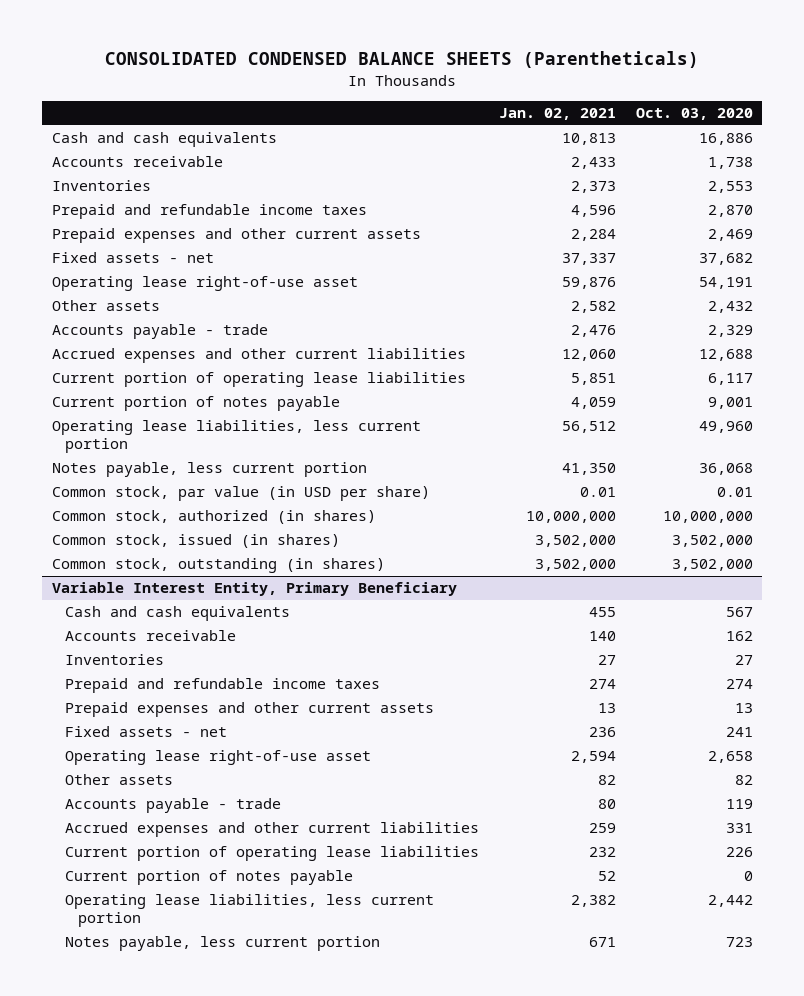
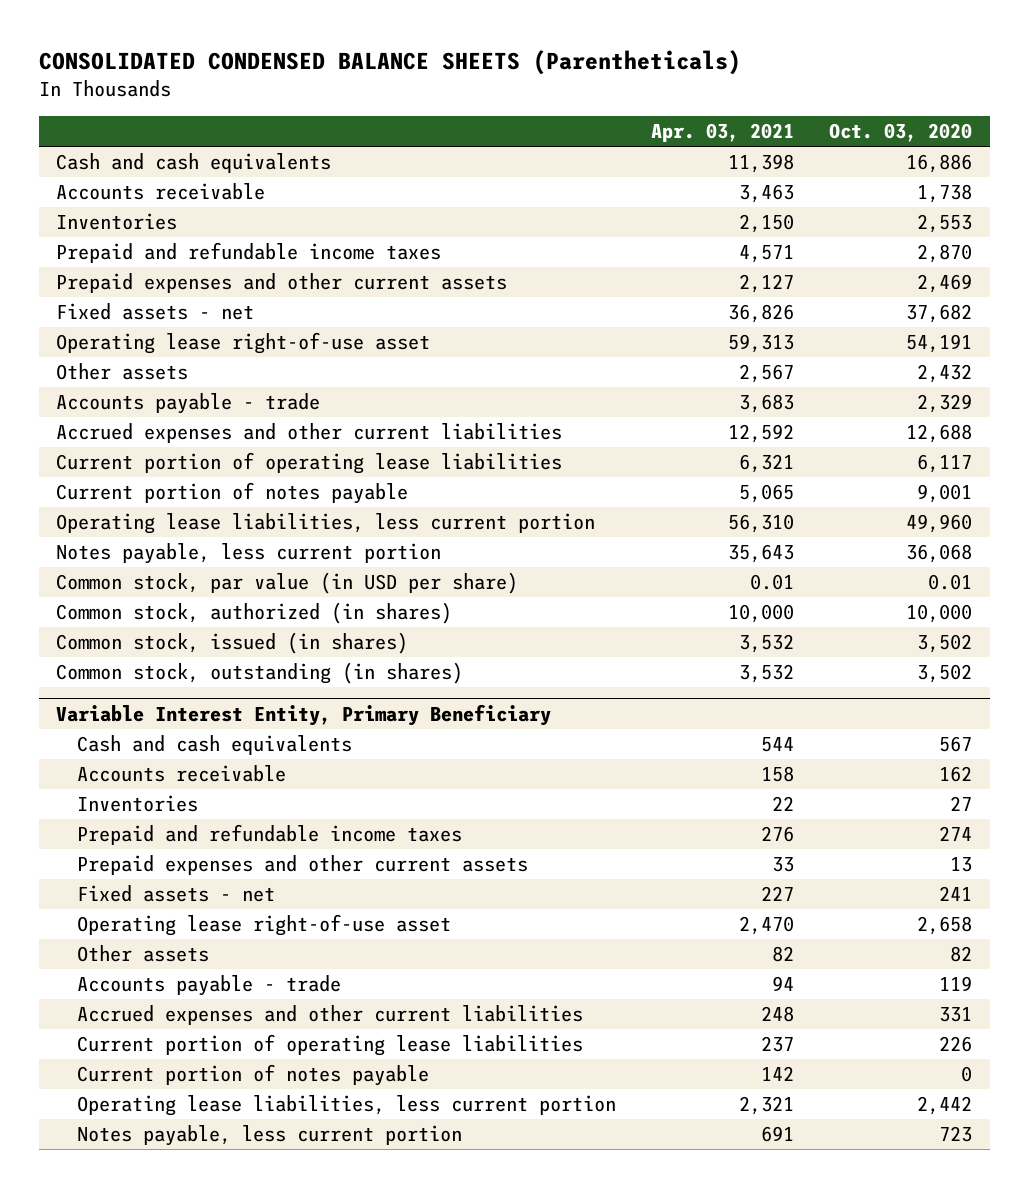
- | Jan. 02, 2021 | Oct. 03, 2020
+ | Apr. 03, 2021 | Oct. 03, 2020
- Common stock, authorized (in shares) | 10,000,000 | 10,000,000
- Common stock, issued (in shares) | 3,502,000 | 3,502,000
- Common stock, outstanding (in shares) | 3,502,000 | 3,502,000
+ Common stock, authorized (in shares) | 10,000 | 10,000
+ Common stock, issued (in shares) | 3,532 | 3,502
+ Common stock, outstanding (in shares) | 3,532 | 3,502

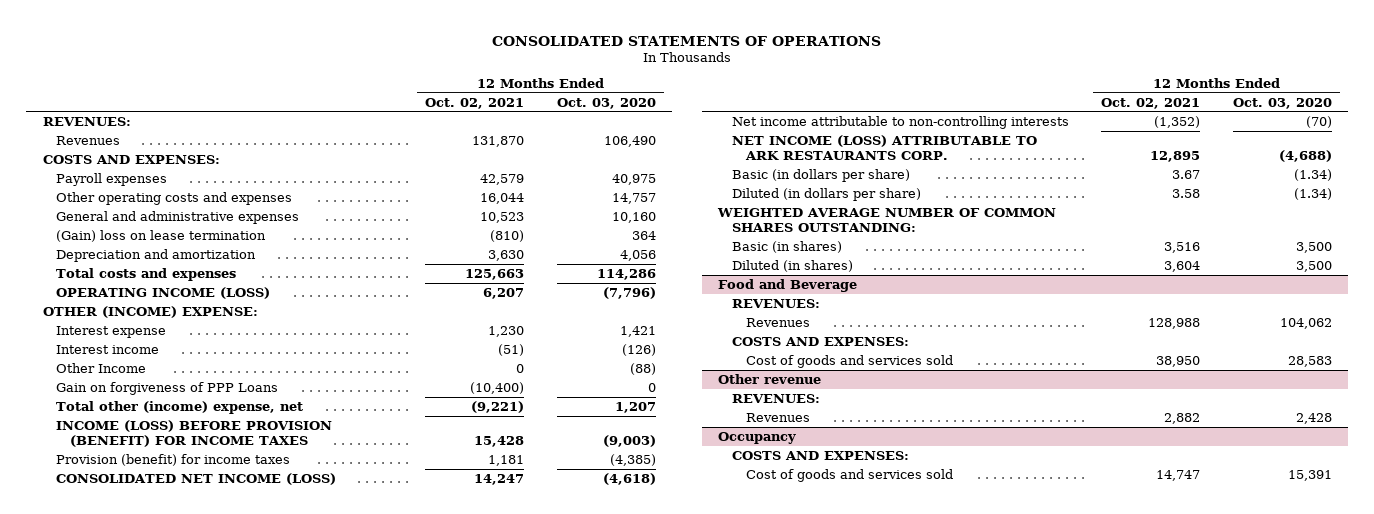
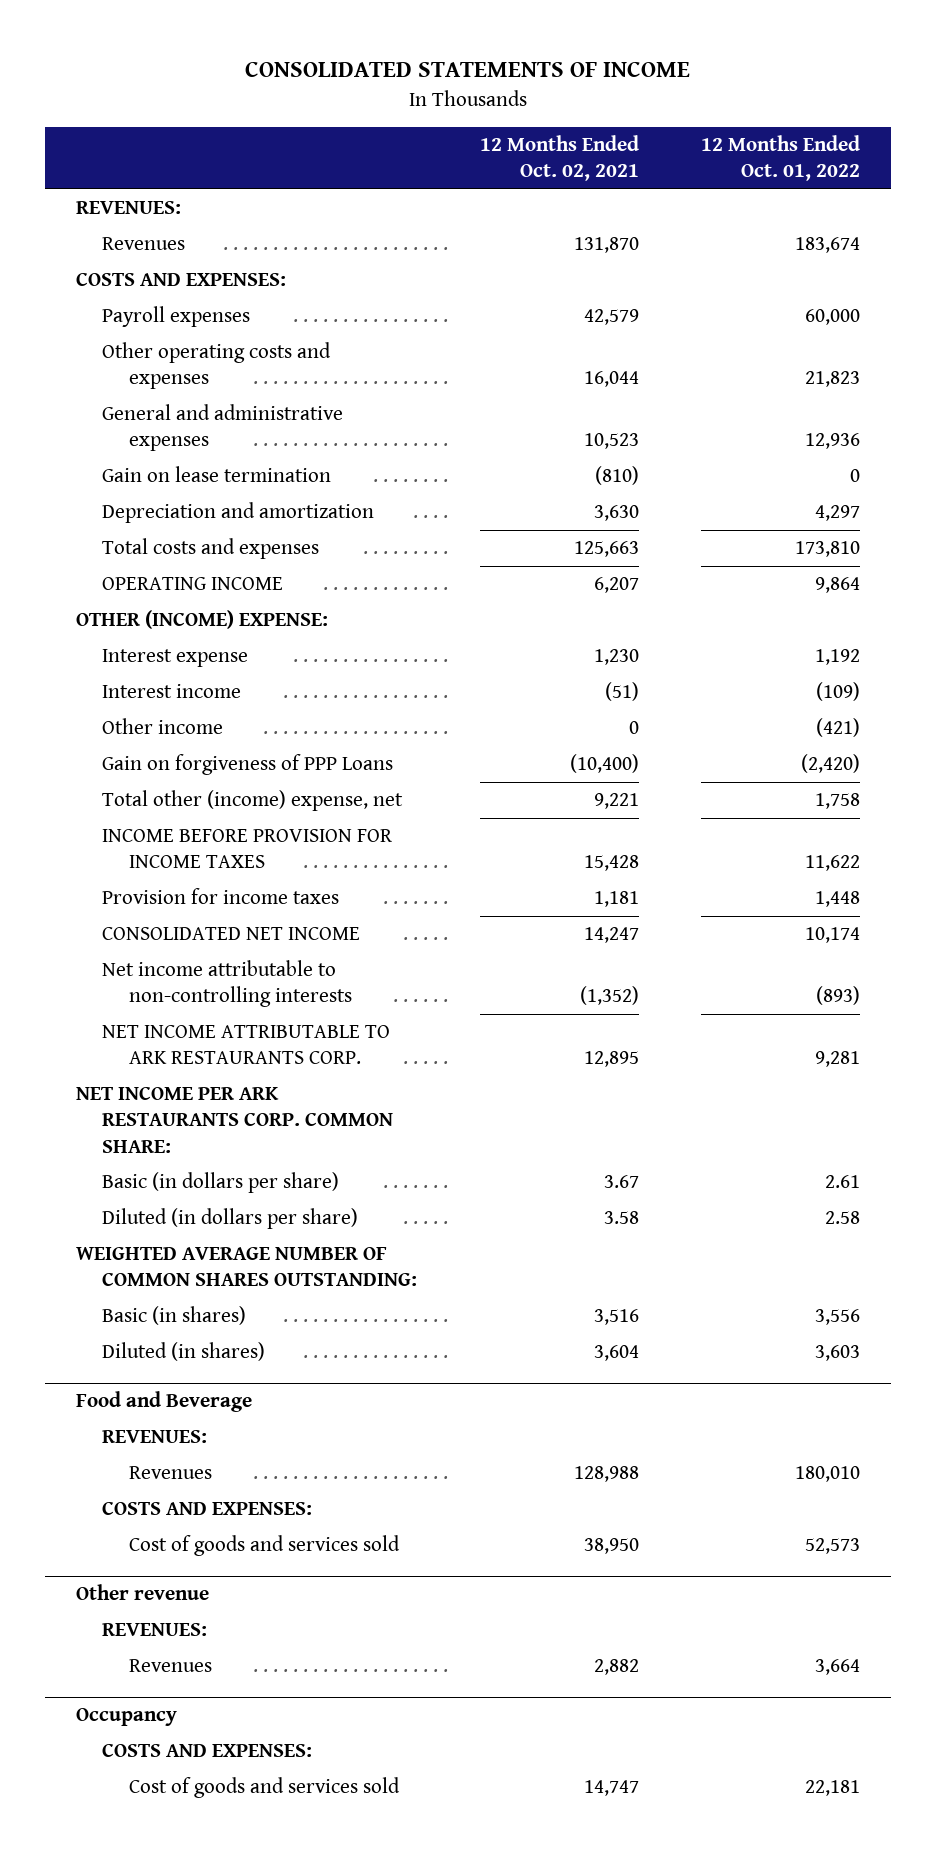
- CONSOLIDATED STATEMENTS OF OPERATIONS
+ CONSOLIDATED STATEMENTS OF INCOME
- | 12 Months Ended Oct. 02, 2021 | 12 Months Ended Oct. 03, 2020
+ | 12 Months Ended Oct. 02, 2021 | 12 Months Ended Oct. 01, 2022
- (Gain) loss on lease termination | (810) | 364
+ Gain on lease termination | (810) | 0
- OPERATING INCOME (LOSS) | 6,207 | (7,796)
+ OPERATING INCOME | 6,207 | 9,864
- Other Income | 0 | (88)
+ Other income | 0 | (421)
- Total other (income) expense, net | (9,221) | 1,207
- INCOME (LOSS) BEFORE PROVISION (BENEFIT) FOR INCOME TAXES | 15,428 | (9,003)
- Provision (benefit) for income taxes | 1,181 | (4,385)
- CONSOLIDATED NET INCOME (LOSS) | 14,247 | (4,618)
+ Total other (income) expense, net | 9,221 | 1,758
+ INCOME BEFORE PROVISION FOR INCOME TAXES | 15,428 | 11,622
+ Provision for income taxes | 1,181 | 1,448
+ CONSOLIDATED NET INCOME | 14,247 | 10,174
- NET INCOME (LOSS) ATTRIBUTABLE TO ARK RESTAURANTS CORP. | 12,895 | (4,688)
+ NET INCOME ATTRIBUTABLE TO ARK RESTAURANTS CORP. | 12,895 | 9,281
+ NET INCOME PER ARK RESTAURANTS CORP. COMMON SHARE:

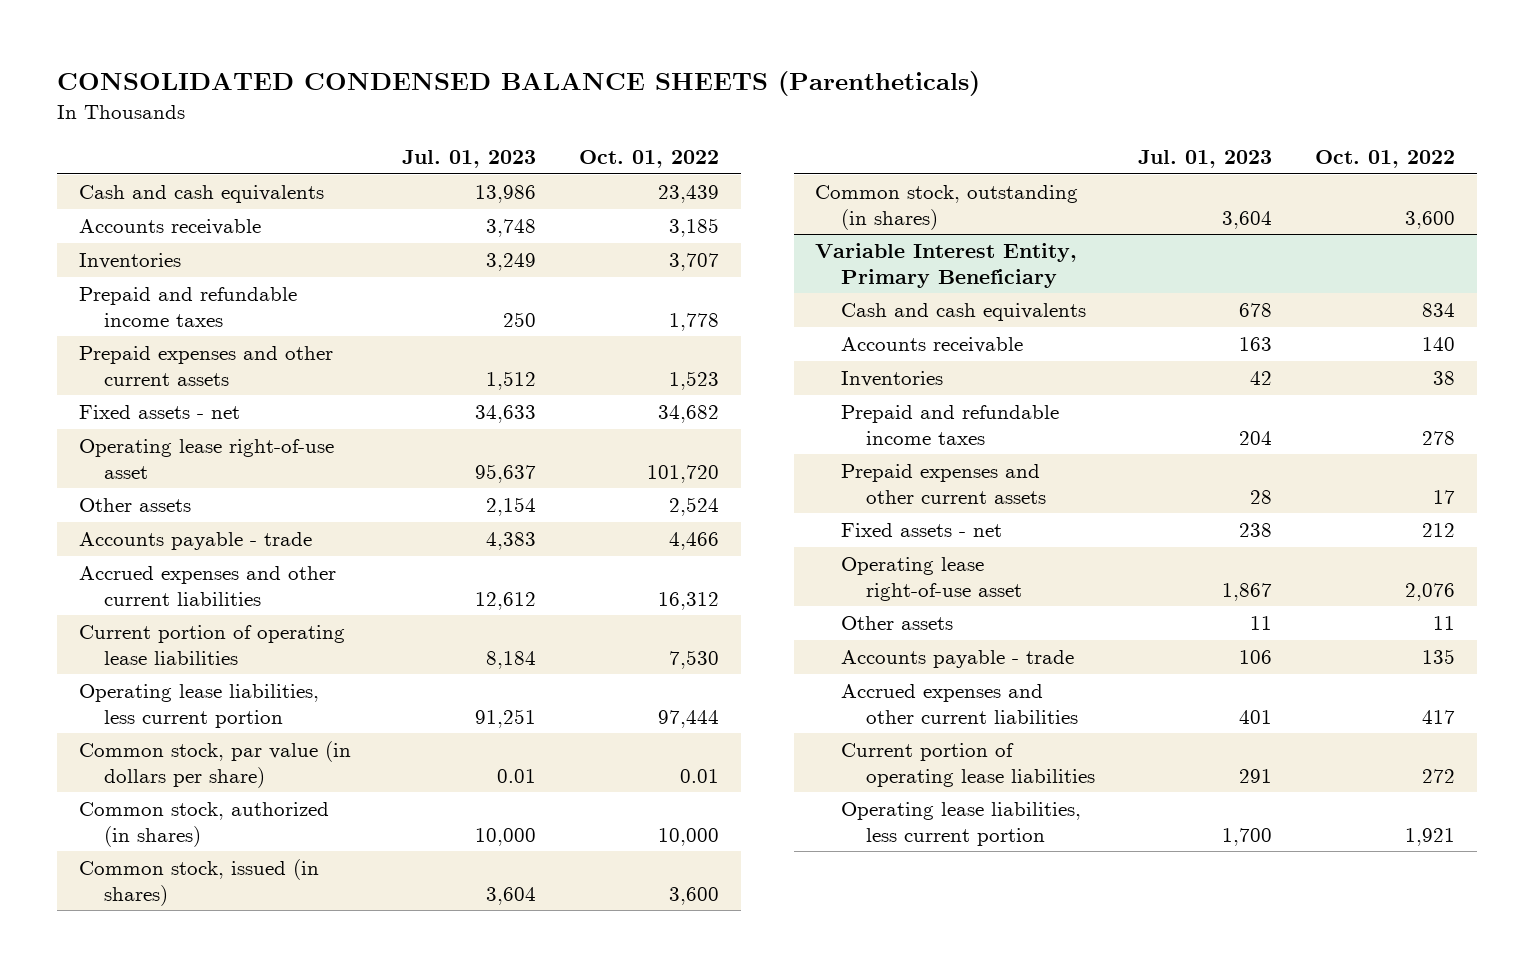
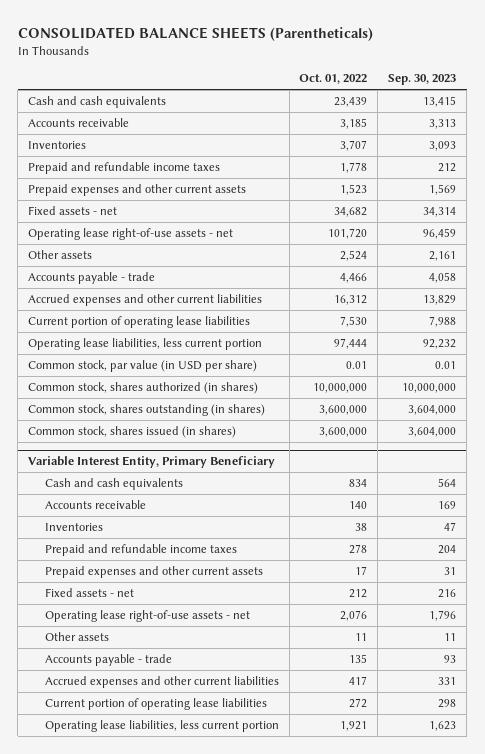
- CONSOLIDATED CONDENSED BALANCE SHEETS (Parentheticals)
+ CONSOLIDATED BALANCE SHEETS (Parentheticals)
- | Jul. 01, 2023 | Oct. 01, 2022
+ | Oct. 01, 2022 | Sep. 30, 2023
- Operating lease right-of-use asset | 95,637 | 101,720
+ Operating lease right-of-use assets - net | 101,720 | 96,459
- Common stock, par value (in dollars per share) | 0.01 | 0.01
- Common stock, authorized (in shares) | 10,000 | 10,000
- Common stock, issued (in shares) | 3,604 | 3,600
- Common stock, outstanding (in shares) | 3,604 | 3,600
+ Common stock, par value (in USD per share) | 0.01 | 0.01
+ Common stock, shares authorized (in shares) | 10,000,000 | 10,000,000
+ Common stock, shares outstanding (in shares) | 3,600,000 | 3,604,000
+ Common stock, shares issued (in shares) | 3,600,000 | 3,604,000
@ Variable Interest Entity, Primary Beneficiary
- Operating lease right-of-use asset | 1,867 | 2,076
+ Operating lease right-of-use assets - net | 2,076 | 1,796

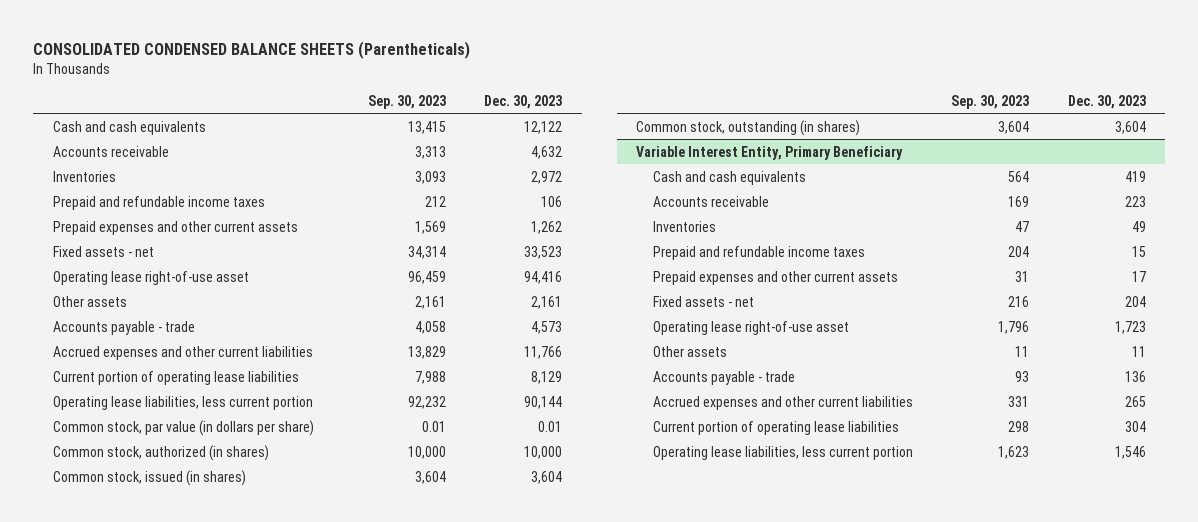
- CONSOLIDATED BALANCE SHEETS (Parentheticals)
+ CONSOLIDATED CONDENSED BALANCE SHEETS (Parentheticals)
- | Oct. 01, 2022 | Sep. 30, 2023
+ | Sep. 30, 2023 | Dec. 30, 2023
- Operating lease right-of-use assets - net | 101,720 | 96,459
+ Operating lease right-of-use asset | 96,459 | 94,416
- Common stock, par value (in USD per share) | 0.01 | 0.01
- Common stock, shares authorized (in shares) | 10,000,000 | 10,000,000
- Common stock, shares outstanding (in shares) | 3,600,000 | 3,604,000
- Common stock, shares issued (in shares) | 3,600,000 | 3,604,000
+ Common stock, par value (in dollars per share) | 0.01 | 0.01
+ Common stock, authorized (in shares) | 10,000 | 10,000
+ Common stock, issued (in shares) | 3,604 | 3,604
+ Common stock, outstanding (in shares) | 3,604 | 3,604
@ Variable Interest Entity, Primary Beneficiary
- Operating lease right-of-use assets - net | 2,076 | 1,796
+ Operating lease right-of-use asset | 1,796 | 1,723

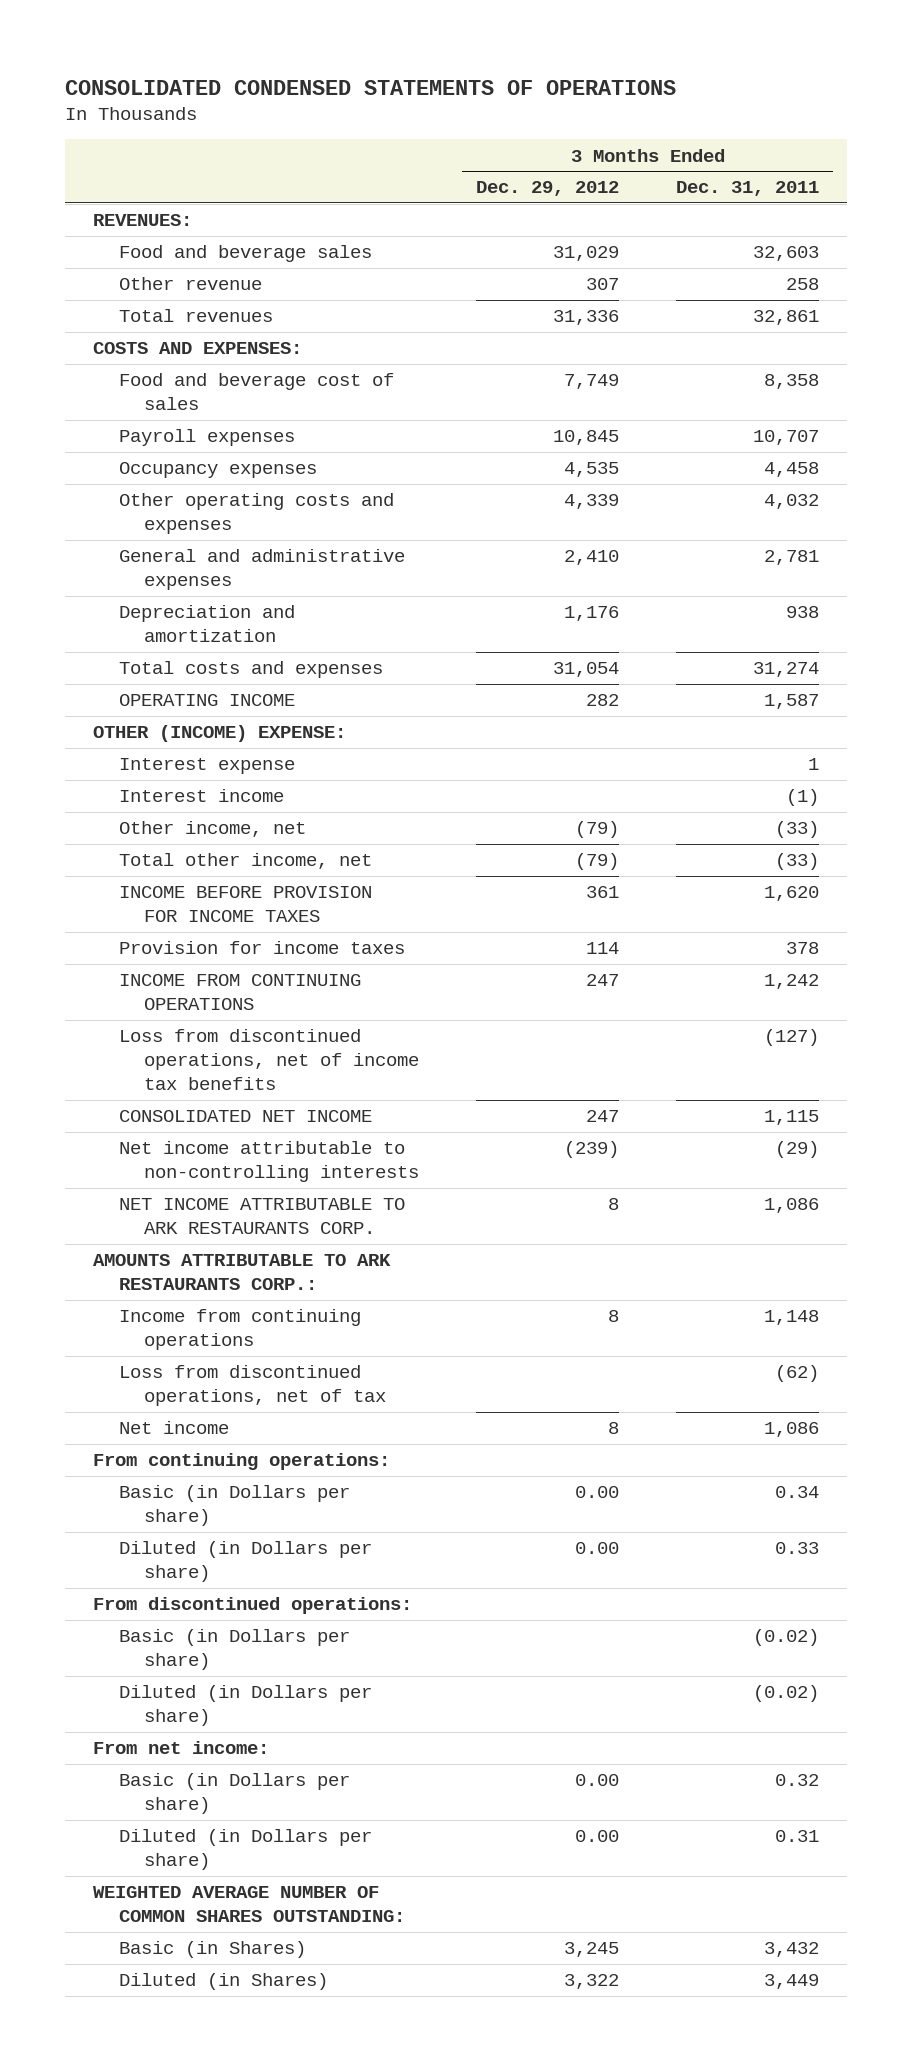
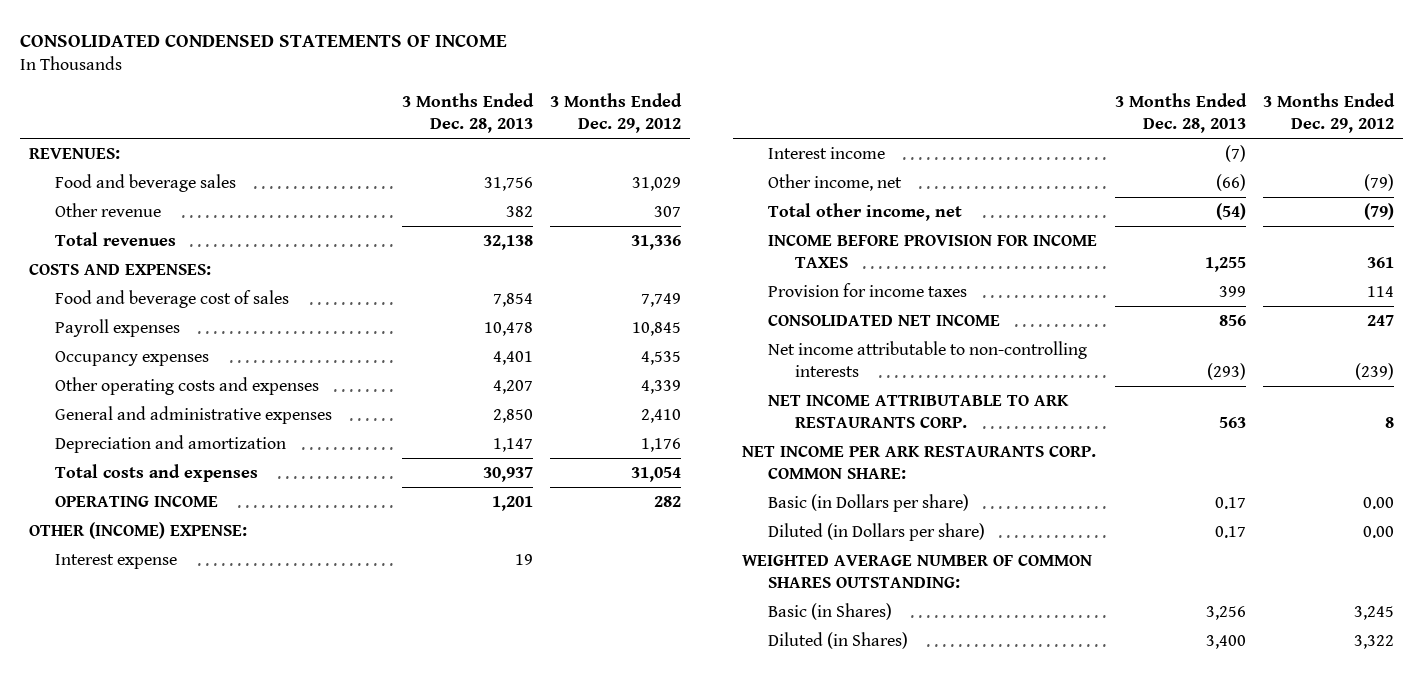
- CONSOLIDATED CONDENSED STATEMENTS OF OPERATIONS
+ CONSOLIDATED CONDENSED STATEMENTS OF INCOME
- | 3 Months Ended Dec. 29, 2012 | 3 Months Ended Dec. 31, 2011
+ | 3 Months Ended Dec. 28, 2013 | 3 Months Ended Dec. 29, 2012
- INCOME FROM CONTINUING OPERATIONS | 247 | 1,242
- Loss from discontinued operations, net of income tax benefits | | (127)
- AMOUNTS ATTRIBUTABLE TO ARK RESTAURANTS CORP.:
- Income from continuing operations | 8 | 1,148
- Loss from discontinued operations, net of tax | | (62)
- Net income | 8 | 1,086
- From continuing operations:
- Basic (in Dollars per share) | 0.00 | 0.34
- Diluted (in Dollars per share) | 0.00 | 0.33
- From discontinued operations:
- Basic (in Dollars per share) | | (0.02)
- Diluted (in Dollars per share) | | (0.02)
- From net income:
+ NET INCOME PER ARK RESTAURANTS CORP. COMMON SHARE:

